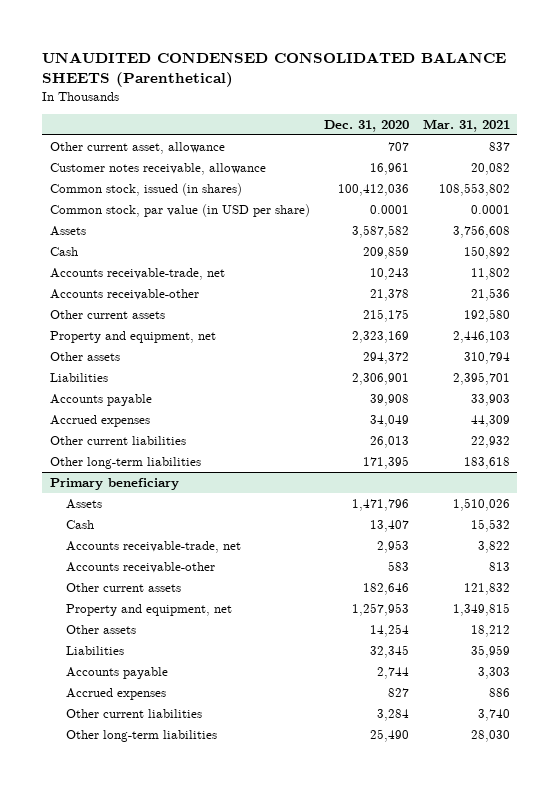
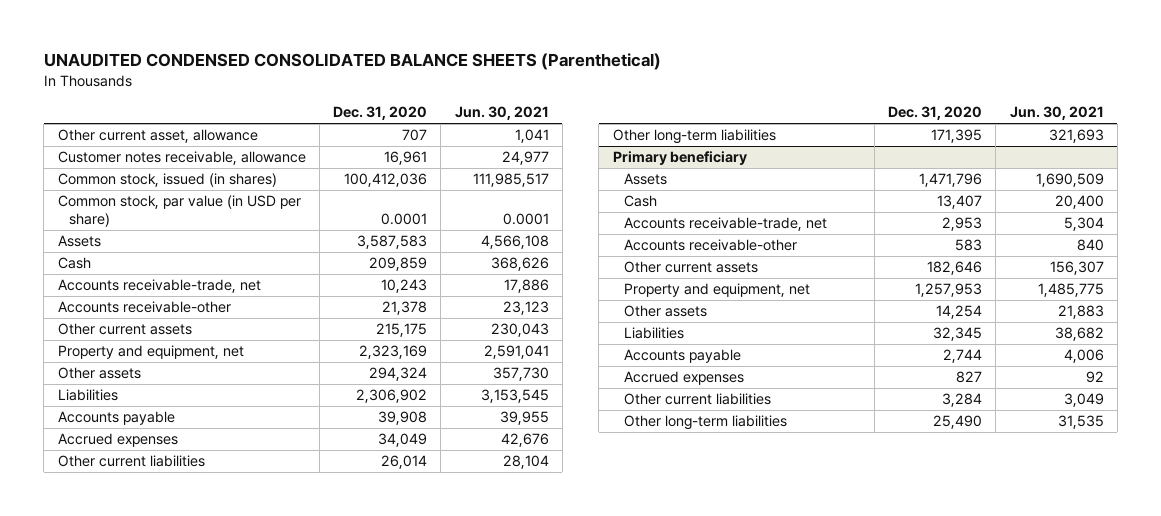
- | Dec. 31, 2020 | Mar. 31, 2021
+ | Dec. 31, 2020 | Jun. 30, 2021
- Assets | 3,587,582 | 3,756,608
+ Assets | 3,587,583 | 4,566,108
- Other assets | 294,372 | 310,794
- Liabilities | 2,306,901 | 2,395,701
+ Other assets | 294,324 | 357,730
+ Liabilities | 2,306,902 | 3,153,545
- Other current liabilities | 26,013 | 22,932
+ Other current liabilities | 26,014 | 28,104

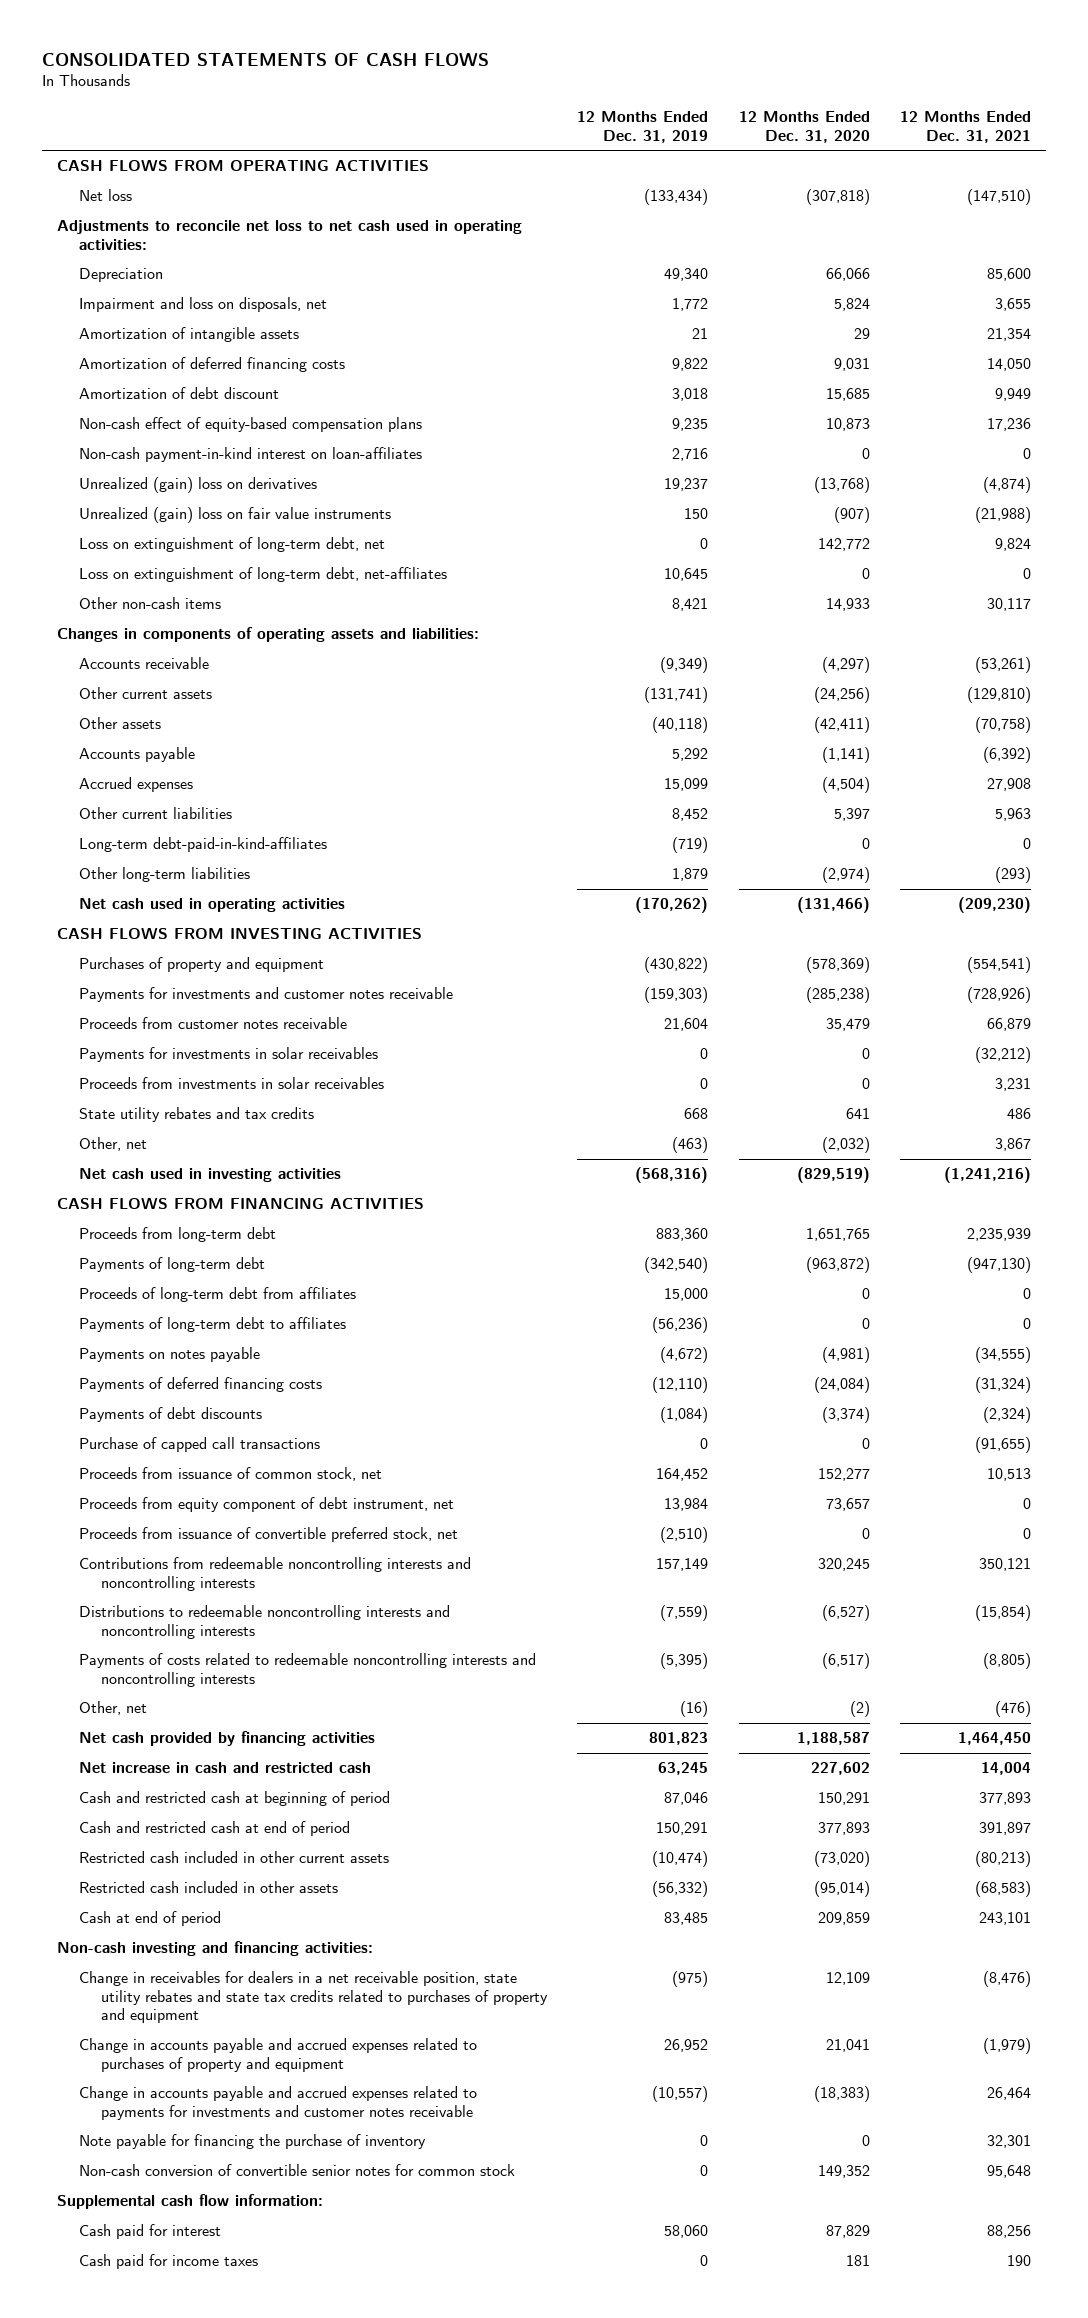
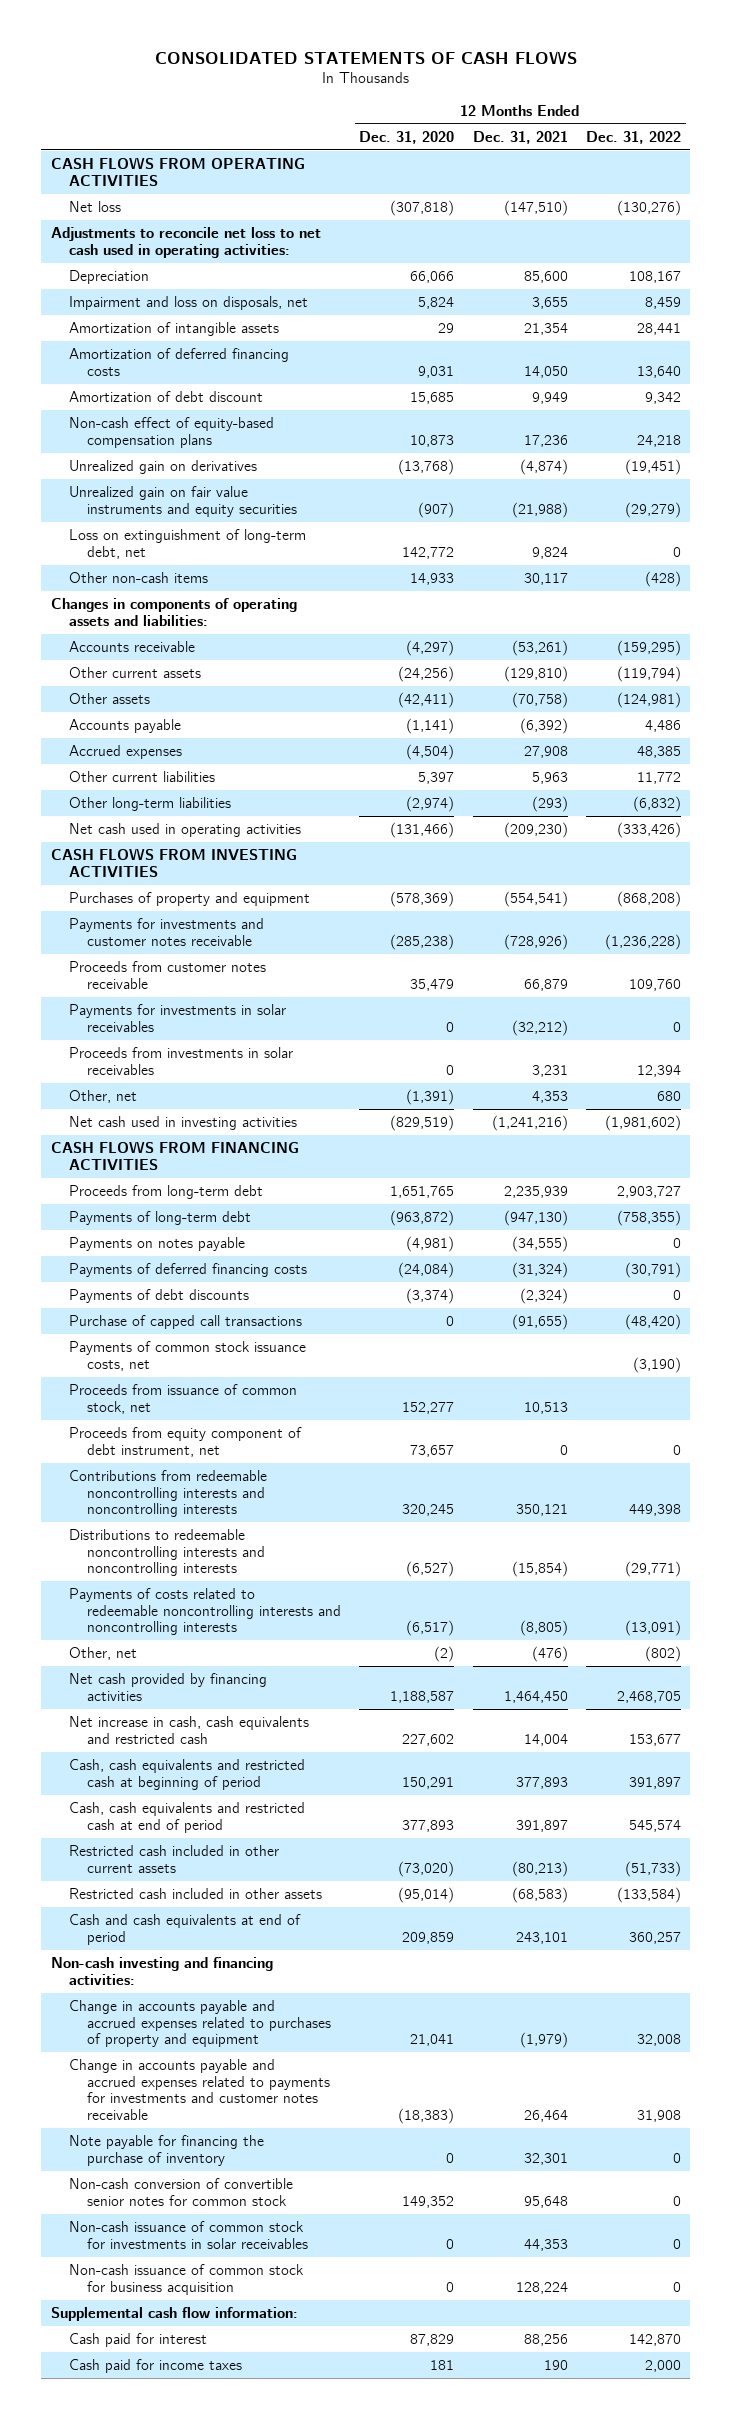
- | 12 Months Ended Dec. 31, 2019 | 12 Months Ended Dec. 31, 2020 | 12 Months Ended Dec. 31, 2021
+ | 12 Months Ended Dec. 31, 2020 | 12 Months Ended Dec. 31, 2021 | 12 Months Ended Dec. 31, 2022
- Non-cash payment-in-kind interest on loan-affiliates | 2,716 | 0 | 0
- Unrealized (gain) loss on derivatives | 19,237 | (13,768) | (4,874)
- Unrealized (gain) loss on fair value instruments | 150 | (907) | (21,988)
+ Unrealized gain on derivatives | (13,768) | (4,874) | (19,451)
+ Unrealized gain on fair value instruments and equity securities | (907) | (21,988) | (29,279)
- Loss on extinguishment of long-term debt, net-affiliates | 10,645 | 0 | 0
- Long-term debt-paid-in-kind-affiliates | (719) | 0 | 0
- State utility rebates and tax credits | 668 | 641 | 486
- Other, net | (463) | (2,032) | 3,867
+ Other, net | (1,391) | 4,353 | 680
- Proceeds of long-term debt from affiliates | 15,000 | 0 | 0
- Payments of long-term debt to affiliates | (56,236) | 0 | 0
+ Payments of common stock issuance costs, net | | | (3,190)
- Proceeds from issuance of convertible preferred stock, net | (2,510) | 0 | 0
- Net increase in cash and restricted cash | 63,245 | 227,602 | 14,004
- Cash and restricted cash at beginning of period | 87,046 | 150,291 | 377,893
- Cash and restricted cash at end of period | 150,291 | 377,893 | 391,897
+ Net increase in cash, cash equivalents and restricted cash | 227,602 | 14,004 | 153,677
+ Cash, cash equivalents and restricted cash at beginning of period | 150,291 | 377,893 | 391,897
+ Cash, cash equivalents and restricted cash at end of period | 377,893 | 391,897 | 545,574
- Cash at end of period | 83,485 | 209,859 | 243,101
+ Cash and cash equivalents at end of period | 209,859 | 243,101 | 360,257
- Change in receivables for dealers in a net receivable position, state utility rebates and state tax credits related to purchases of property and equipment | (975) | 12,109 | (8,476)
+ Non-cash issuance of common stock for investments in solar receivables | 0 | 44,353 | 0
+ Non-cash issuance of common stock for business acquisition | 0 | 128,224 | 0

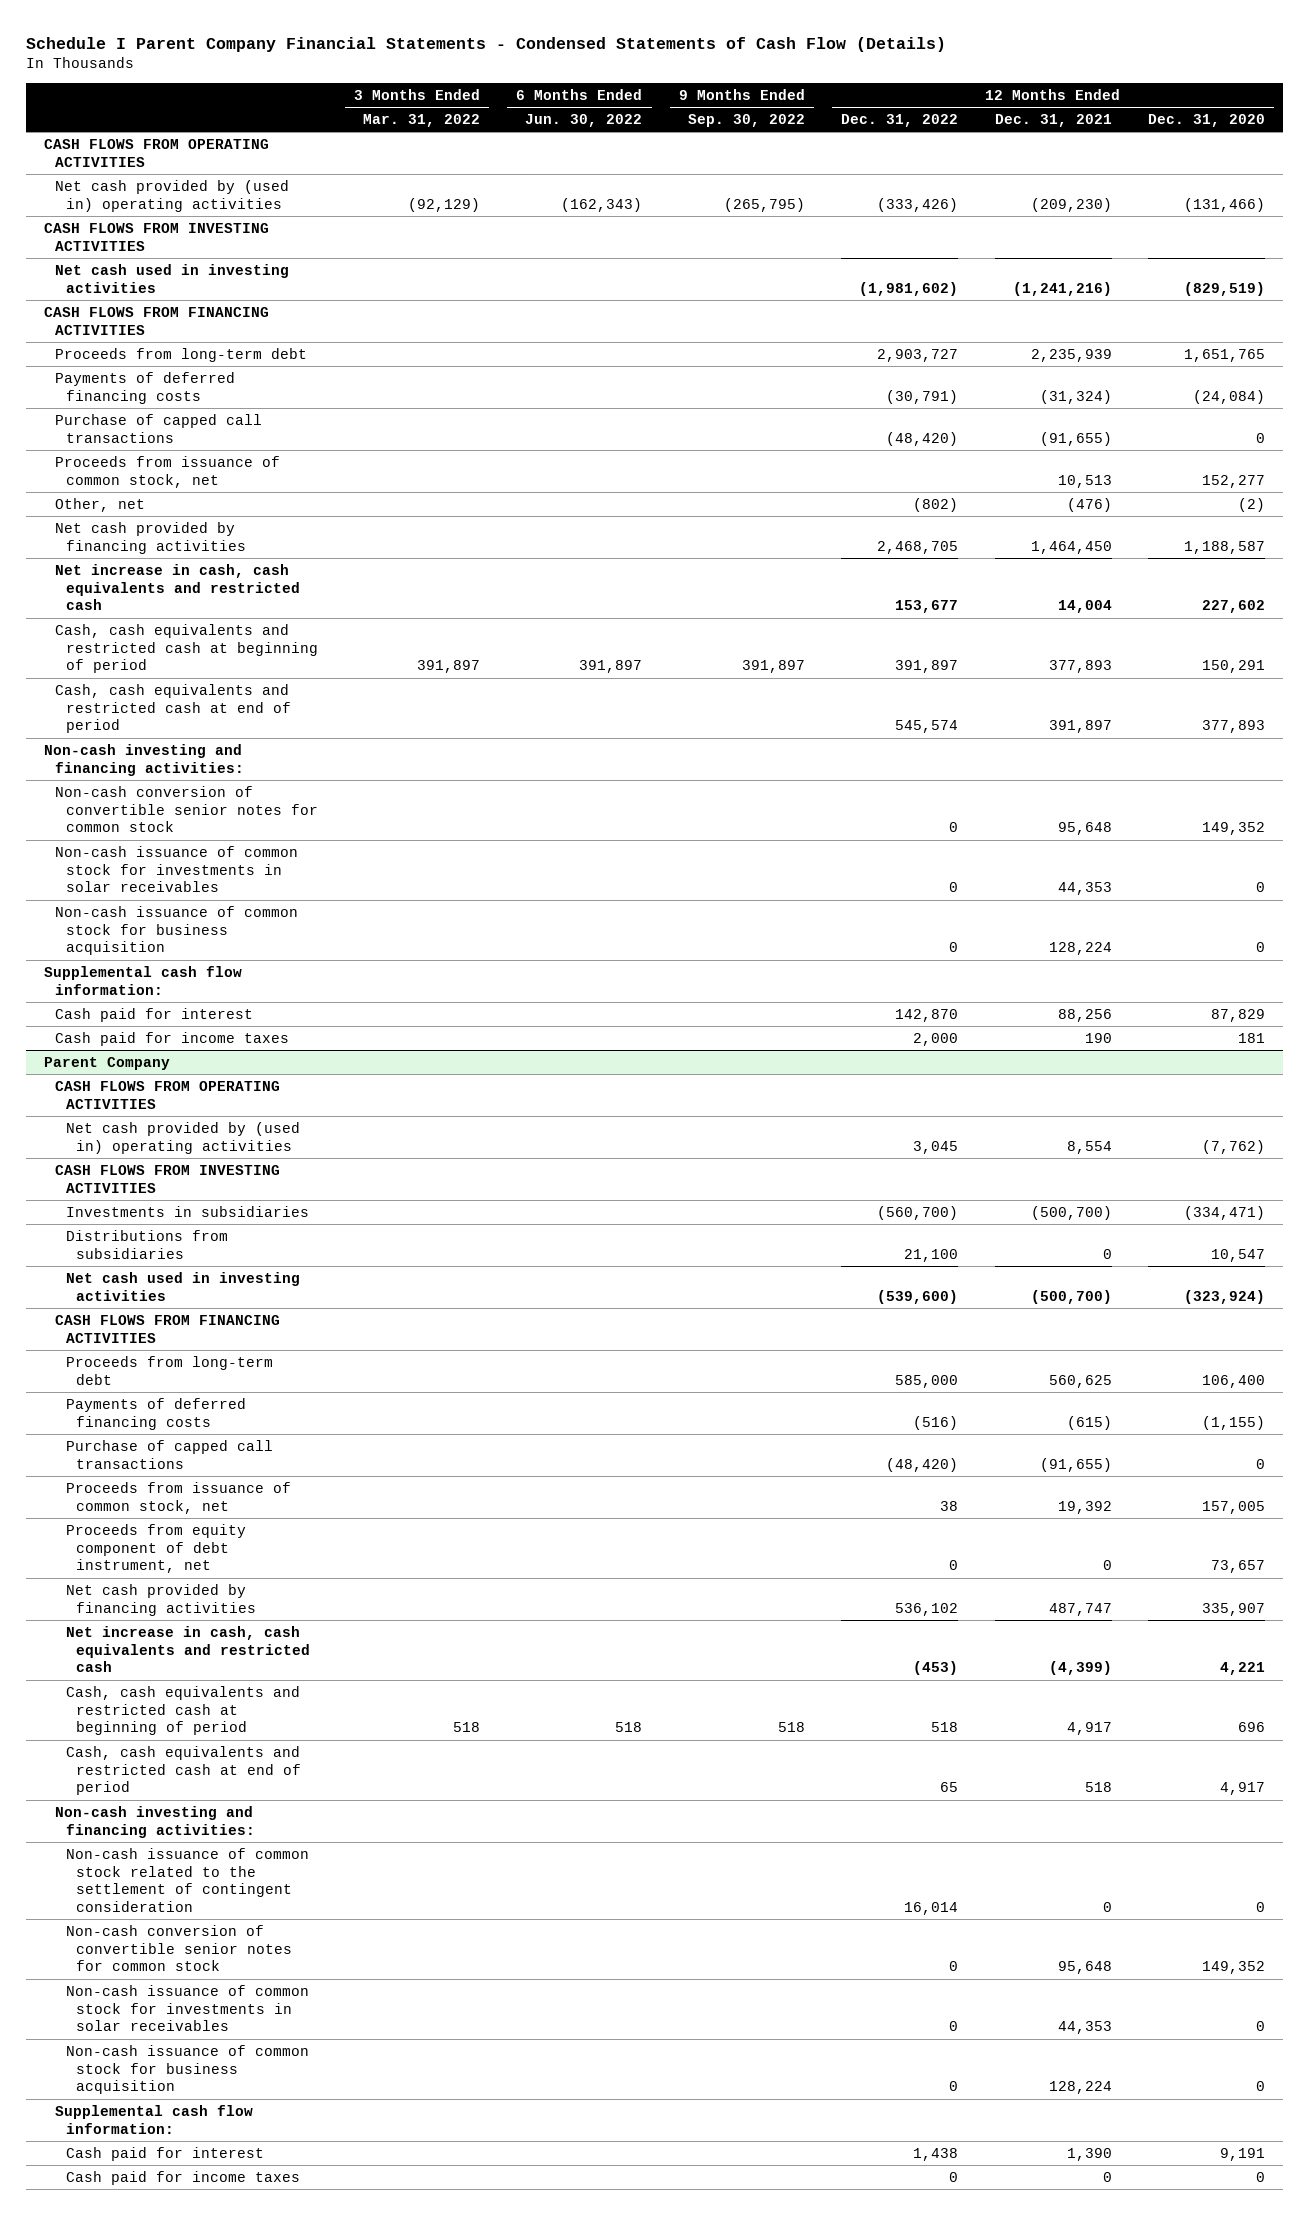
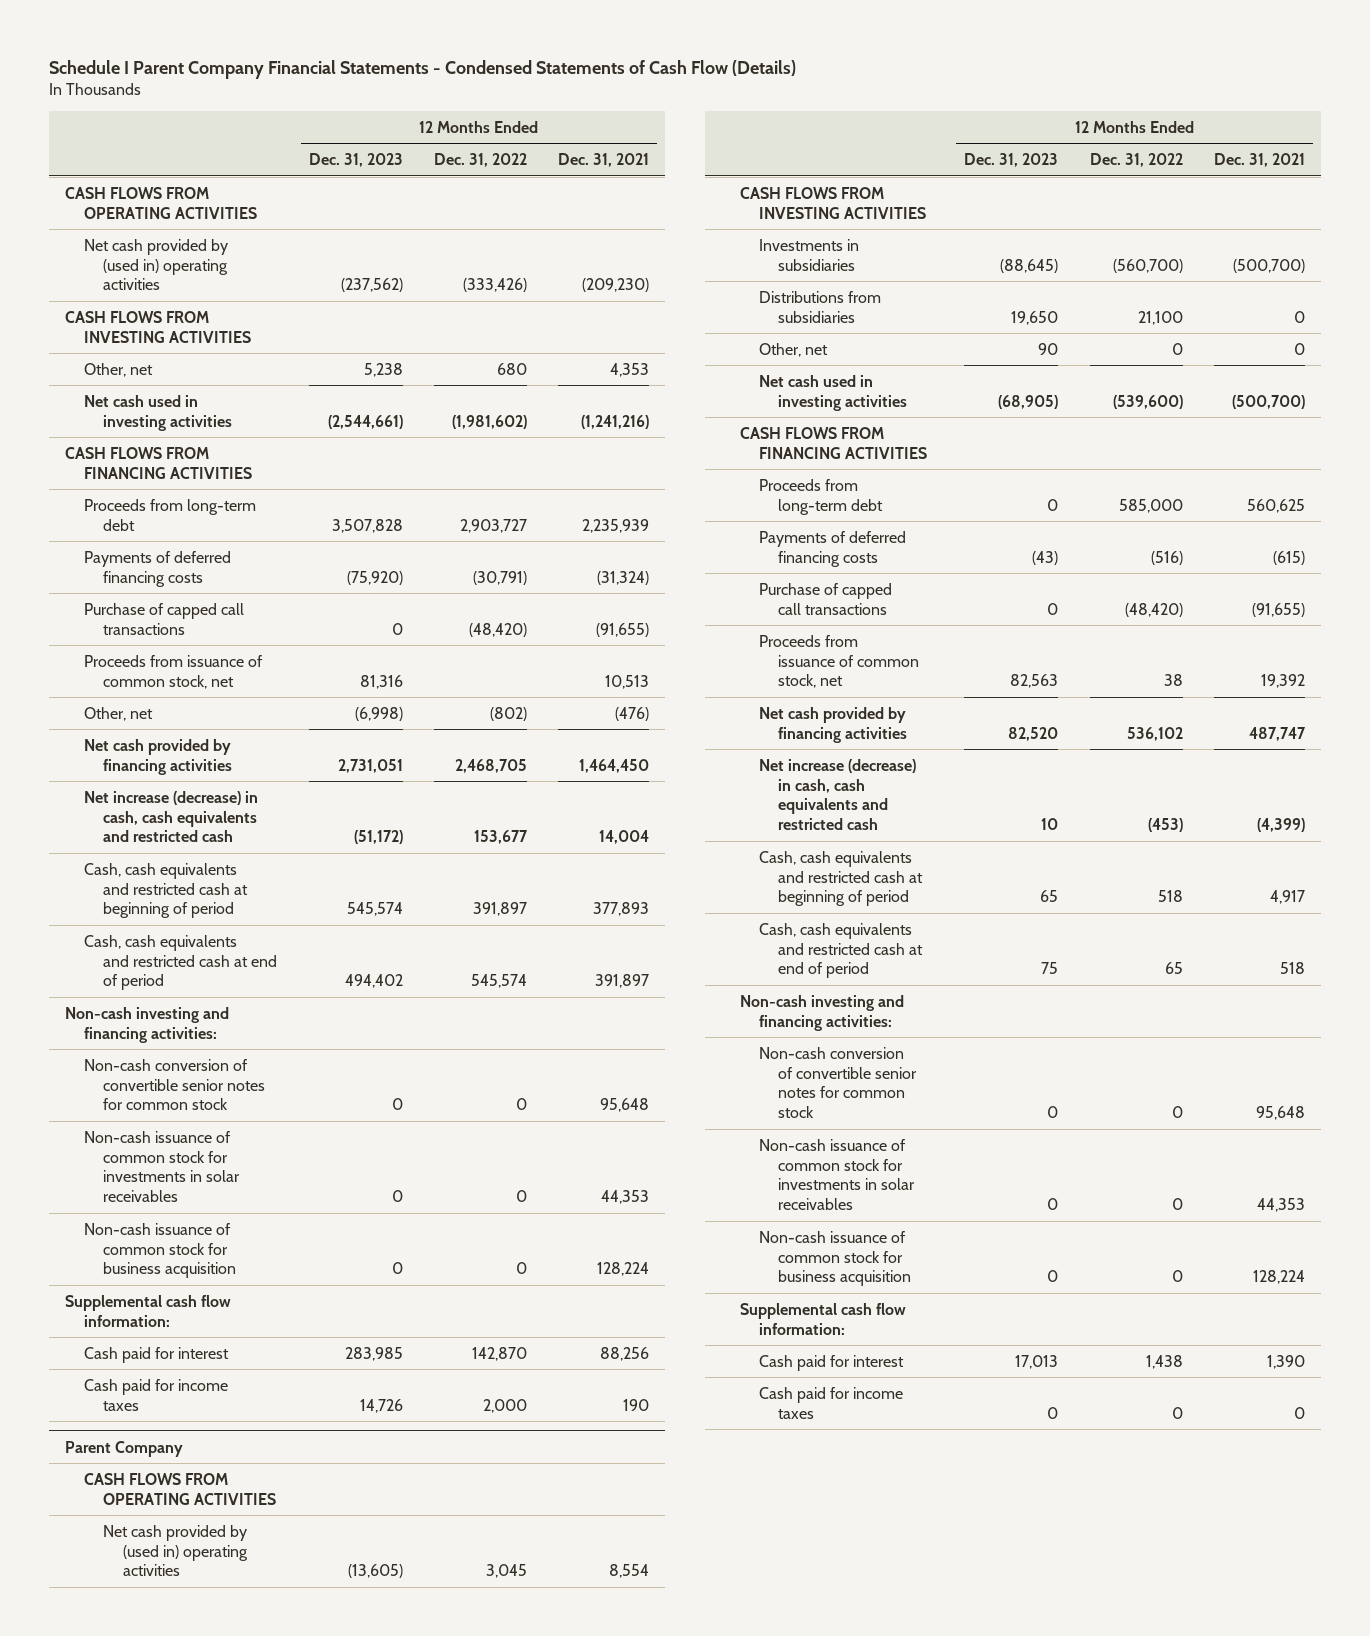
- | 3 Months Ended Mar. 31, 2022 | 6 Months Ended Jun. 30, 2022 | 9 Months Ended Sep. 30, 2022 | 12 Months Ended Dec. 31, 2022 | 12 Months Ended Dec. 31, 2021 | 12 Months Ended Dec. 31, 2020
+ | 12 Months Ended Dec. 31, 2023 | 12 Months Ended Dec. 31, 2022 | 12 Months Ended Dec. 31, 2021
+ Other, net | 5,238 | 680 | 4,353
- Net increase in cash, cash equivalents and restricted cash | | | | 153,677 | 14,004 | 227,602
+ Net increase (decrease) in cash, cash equivalents and restricted cash | (51,172) | 153,677 | 14,004
@ Parent Company
+ Other, net | 90 | 0 | 0
- Proceeds from equity component of debt instrument, net | | | | 0 | 0 | 73,657
- Net increase in cash, cash equivalents and restricted cash | | | | (453) | (4,399) | 4,221
+ Net increase (decrease) in cash, cash equivalents and restricted cash | 10 | (453) | (4,399)
- Non-cash issuance of common stock related to the settlement of contingent consideration | | | | 16,014 | 0 | 0

